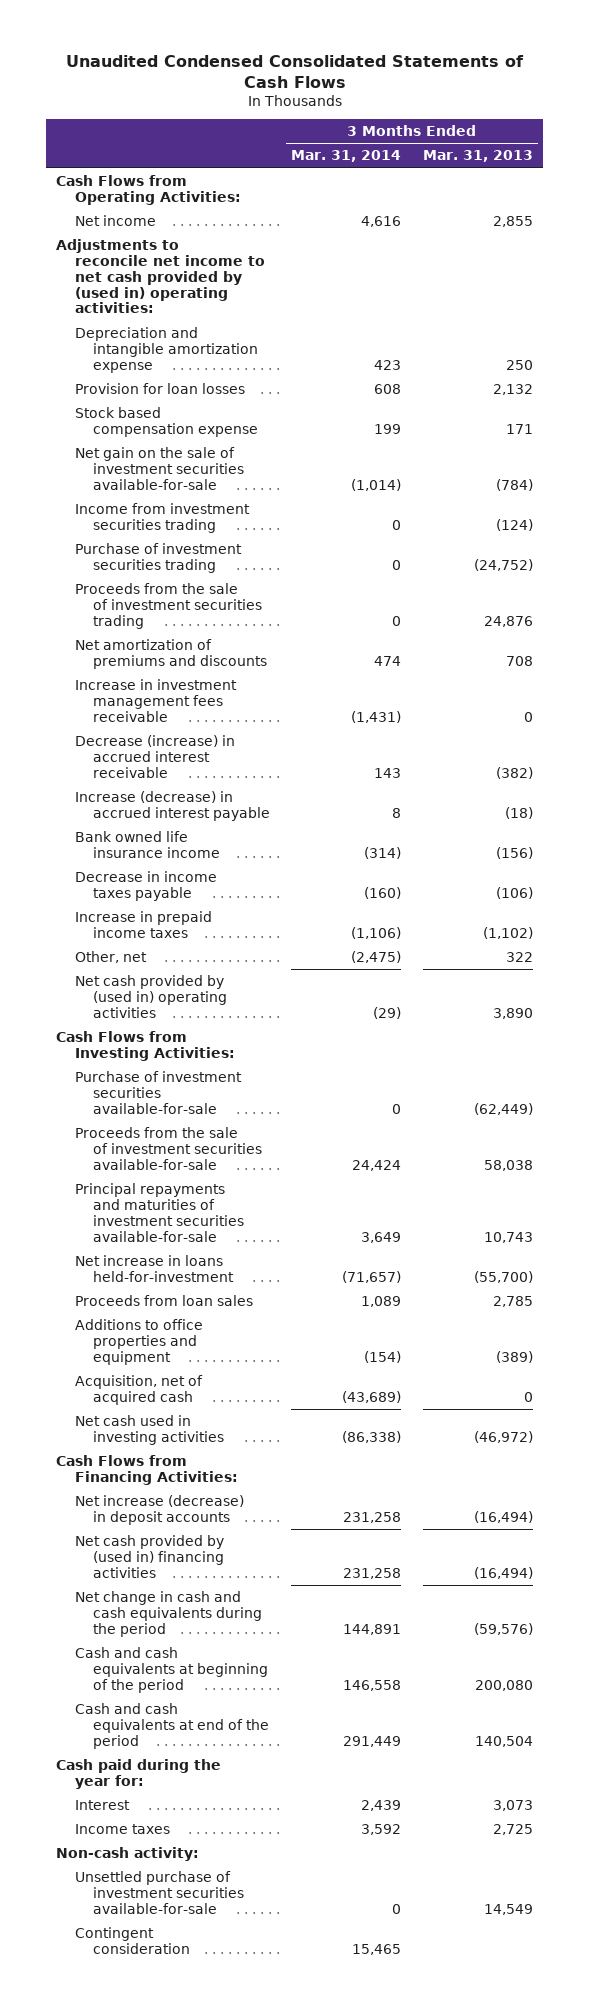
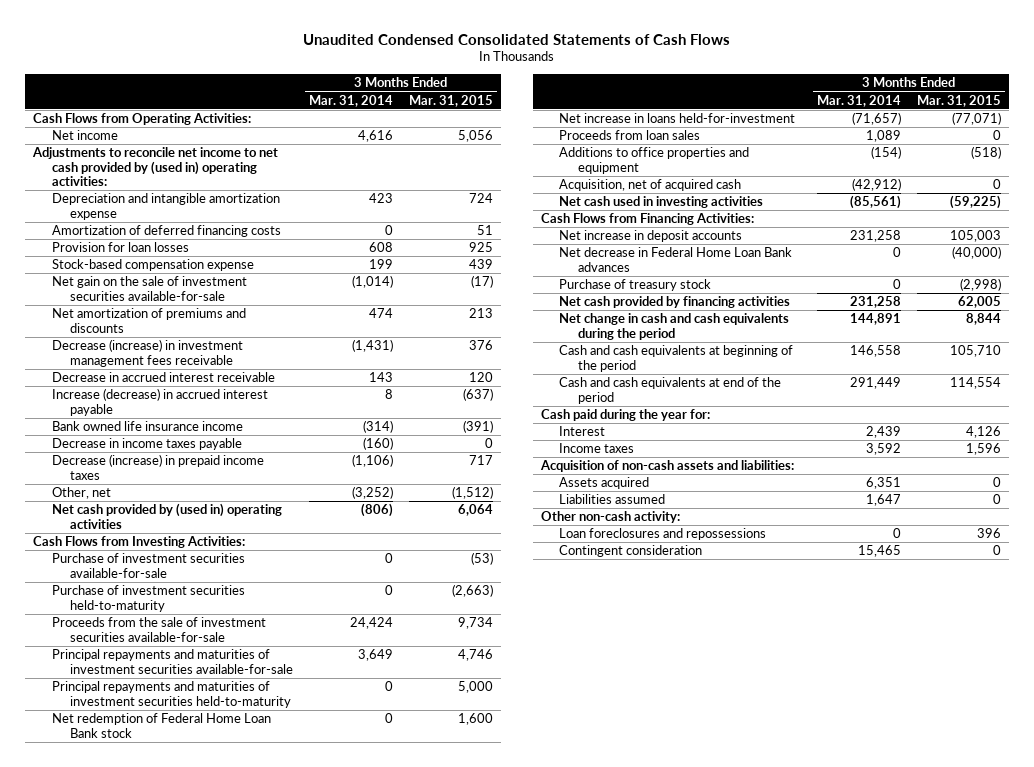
- | 3 Months Ended Mar. 31, 2014 | 3 Months Ended Mar. 31, 2013
+ | 3 Months Ended Mar. 31, 2014 | 3 Months Ended Mar. 31, 2015
+ Amortization of deferred financing costs | 0 | 51
- Stock based compensation expense | 199 | 171
+ Stock-based compensation expense | 199 | 439
- Income from investment securities trading | 0 | (124)
- Purchase of investment securities trading | 0 | (24,752)
- Proceeds from the sale of investment securities trading | 0 | 24,876
- Increase in investment management fees receivable | (1,431) | 0
- Decrease (increase) in accrued interest receivable | 143 | (382)
+ Decrease (increase) in investment management fees receivable | (1,431) | 376
+ Decrease in accrued interest receivable | 143 | 120
- Increase in prepaid income taxes | (1,106) | (1,102)
- Other, net | (2,475) | 322
- Net cash provided by (used in) operating activities | (29) | 3,890
+ Decrease (increase) in prepaid income taxes | (1,106) | 717
+ Other, net | (3,252) | (1,512)
+ Net cash provided by (used in) operating activities | (806) | 6,064
+ Purchase of investment securities held-to-maturity | 0 | (2,663)
+ Principal repayments and maturities of investment securities held-to-maturity | 0 | 5,000
+ Net redemption of Federal Home Loan Bank stock | 0 | 1,600
- Acquisition, net of acquired cash | (43,689) | 0
- Net cash used in investing activities | (86,338) | (46,972)
+ Acquisition, net of acquired cash | (42,912) | 0
+ Net cash used in investing activities | (85,561) | (59,225)
- Net increase (decrease) in deposit accounts | 231,258 | (16,494)
- Net cash provided by (used in) financing activities | 231,258 | (16,494)
+ Net increase in deposit accounts | 231,258 | 105,003
+ Net decrease in Federal Home Loan Bank advances | 0 | (40,000)
+ Purchase of treasury stock | 0 | (2,998)
+ Net cash provided by financing activities | 231,258 | 62,005
- Non-cash activity:
- Unsettled purchase of investment securities available-for-sale | 0 | 14,549
+ Acquisition of non-cash assets and liabilities:
+ Assets acquired | 6,351 | 0
+ Liabilities assumed | 1,647 | 0
+ Other non-cash activity:
+ Loan foreclosures and repossessions | 0 | 396

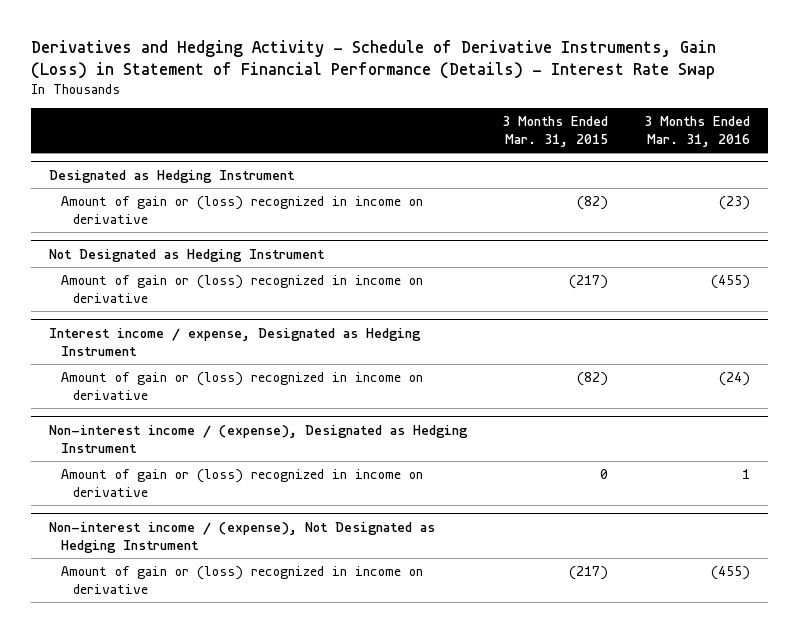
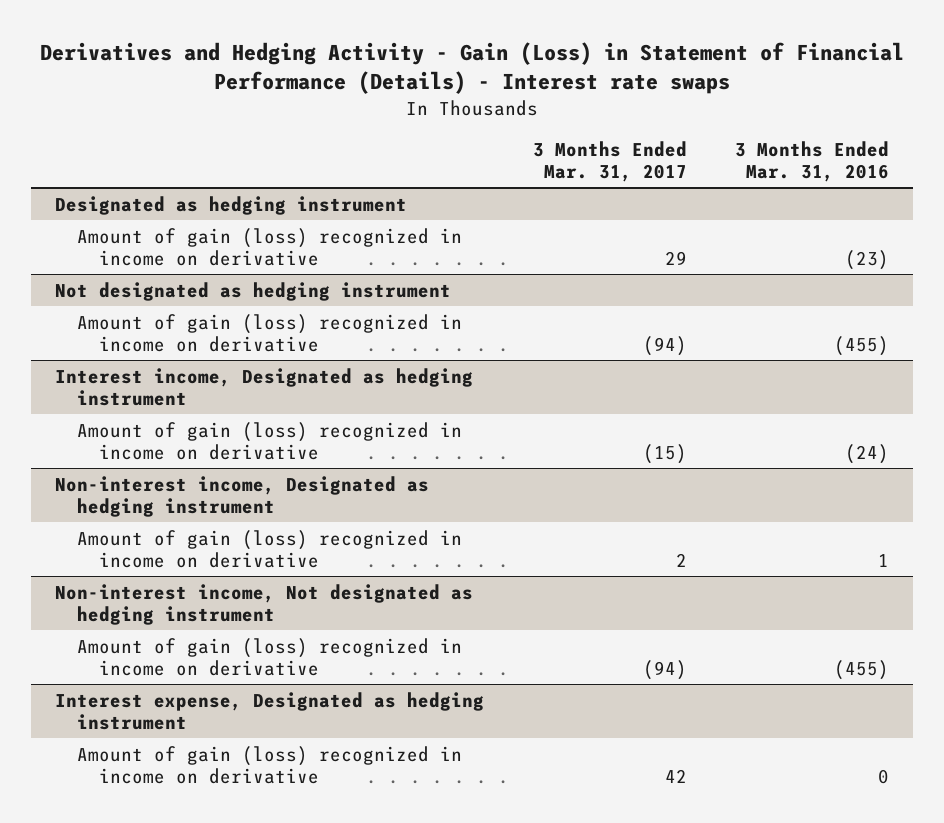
- Derivatives and Hedging Activity - Schedule of Derivative Instruments, Gain (Loss) in Statement of Financial Performance (Details) - Interest Rate Swap
+ Derivatives and Hedging Activity - Gain (Loss) in Statement of Financial Performance (Details) - Interest rate swaps
- | 3 Months Ended Mar. 31, 2015 | 3 Months Ended Mar. 31, 2016
+ | 3 Months Ended Mar. 31, 2017 | 3 Months Ended Mar. 31, 2016
- Designated as Hedging Instrument
- Amount of gain or (loss) recognized in income on derivative | (82) | (23)
- Not Designated as Hedging Instrument
- Amount of gain or (loss) recognized in income on derivative | (217) | (455)
- Interest income / expense, Designated as Hedging Instrument
- Amount of gain or (loss) recognized in income on derivative | (82) | (24)
- Non-interest income / (expense), Designated as Hedging Instrument
- Amount of gain or (loss) recognized in income on derivative | 0 | 1
- Non-interest income / (expense), Not Designated as Hedging Instrument
- Amount of gain or (loss) recognized in income on derivative | (217) | (455)
+ Designated as hedging instrument
+ Amount of gain (loss) recognized in income on derivative | 29 | (23)
+ Not designated as hedging instrument
+ Amount of gain (loss) recognized in income on derivative | (94) | (455)
+ Interest income, Designated as hedging instrument
+ Amount of gain (loss) recognized in income on derivative | (15) | (24)
+ Non-interest income, Designated as hedging instrument
+ Amount of gain (loss) recognized in income on derivative | 2 | 1
+ Non-interest income, Not designated as hedging instrument
+ Amount of gain (loss) recognized in income on derivative | (94) | (455)
+ Interest expense, Designated as hedging instrument
+ Amount of gain (loss) recognized in income on derivative | 42 | 0

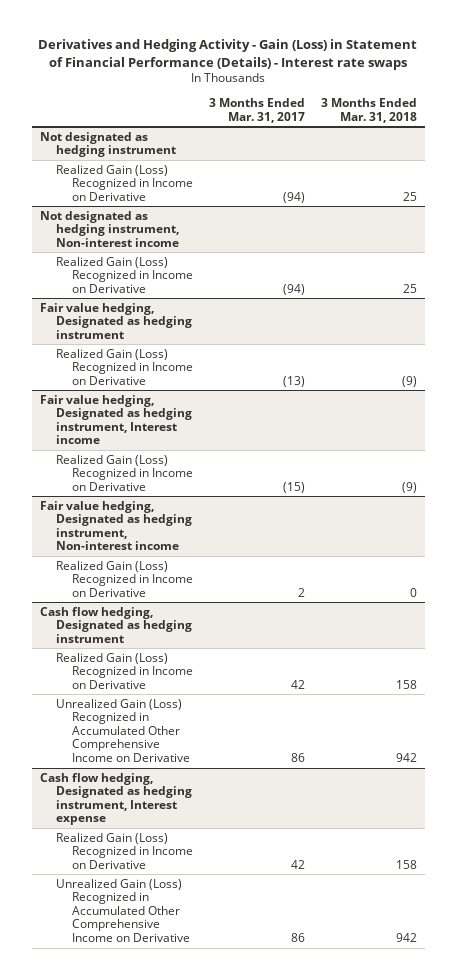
- | 3 Months Ended Mar. 31, 2017 | 3 Months Ended Mar. 31, 2016
+ | 3 Months Ended Mar. 31, 2017 | 3 Months Ended Mar. 31, 2018
- Designated as hedging instrument
- Amount of gain (loss) recognized in income on derivative | 29 | (23)
@ Not designated as hedging instrument
- Amount of gain (loss) recognized in income on derivative | (94) | (455)
- Interest income, Designated as hedging instrument
- Amount of gain (loss) recognized in income on derivative | (15) | (24)
- Non-interest income, Designated as hedging instrument
- Amount of gain (loss) recognized in income on derivative | 2 | 1
- Non-interest income, Not designated as hedging instrument
- Amount of gain (loss) recognized in income on derivative | (94) | (455)
- Interest expense, Designated as hedging instrument
- Amount of gain (loss) recognized in income on derivative | 42 | 0
@ Not designated as hedging instrument
+ Realized Gain (Loss) Recognized in Income on Derivative | (94) | 25
+ Not designated as hedging instrument, Non-interest income
+ Realized Gain (Loss) Recognized in Income on Derivative | (94) | 25
+ Fair value hedging, Designated as hedging instrument
+ Realized Gain (Loss) Recognized in Income on Derivative | (13) | (9)
+ Fair value hedging, Designated as hedging instrument, Interest income
+ Realized Gain (Loss) Recognized in Income on Derivative | (15) | (9)
+ Fair value hedging, Designated as hedging instrument, Non-interest income
+ Realized Gain (Loss) Recognized in Income on Derivative | 2 | 0
+ Cash flow hedging, Designated as hedging instrument
+ Realized Gain (Loss) Recognized in Income on Derivative | 42 | 158
+ Unrealized Gain (Loss) Recognized in Accumulated Other Comprehensive Income on Derivative | 86 | 942
+ Cash flow hedging, Designated as hedging instrument, Interest expense
+ Realized Gain (Loss) Recognized in Income on Derivative | 42 | 158
+ Unrealized Gain (Loss) Recognized in Accumulated Other Comprehensive Income on Derivative | 86 | 942

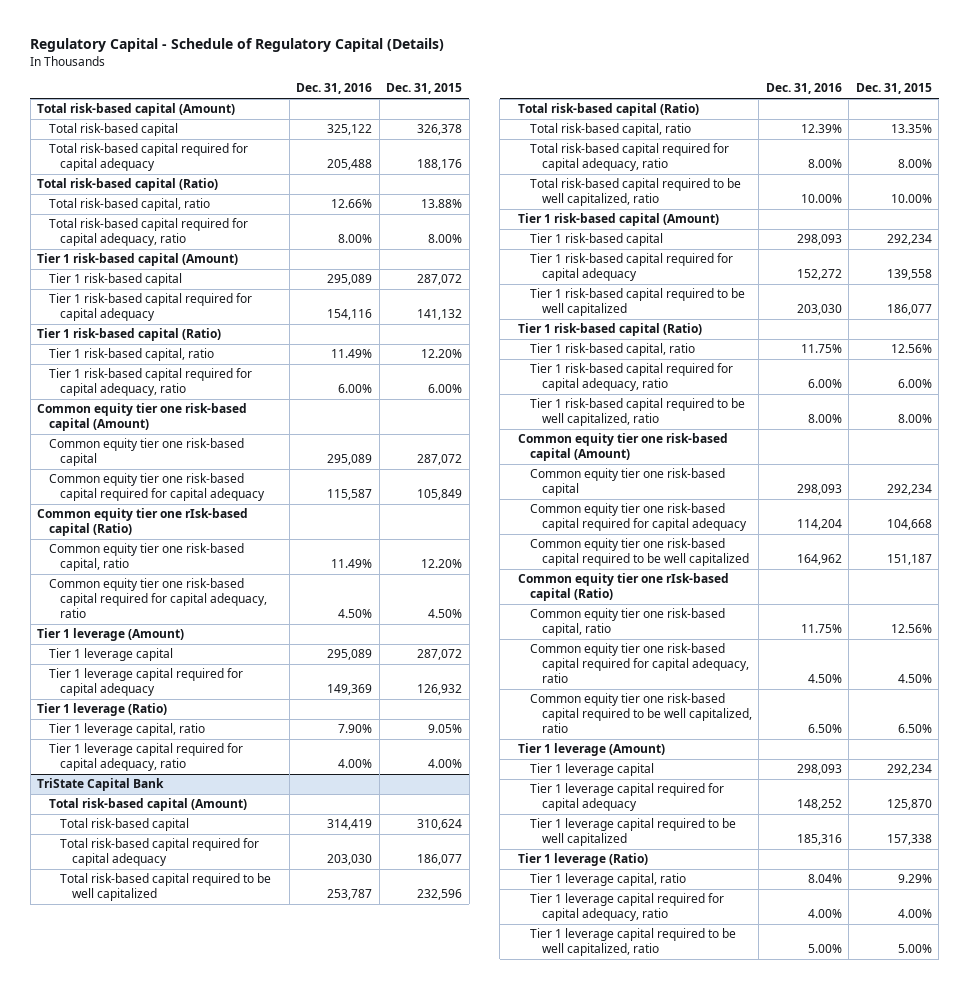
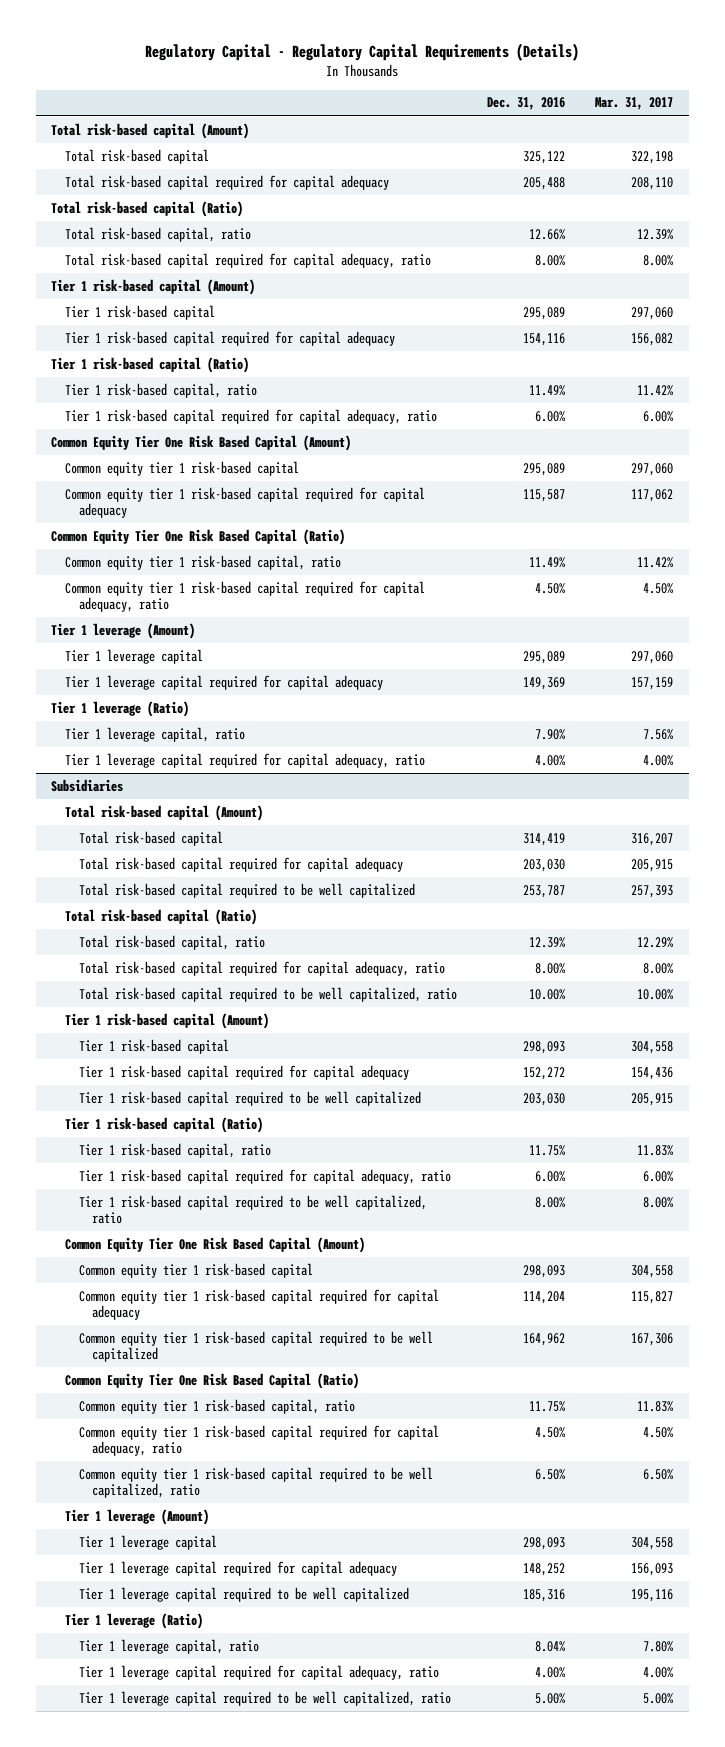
- Regulatory Capital - Schedule of Regulatory Capital (Details)
+ Regulatory Capital - Regulatory Capital Requirements (Details)
- | Dec. 31, 2016 | Dec. 31, 2015
+ | Dec. 31, 2016 | Mar. 31, 2017
- Common equity tier one risk-based capital (Amount)
- Common equity tier one risk-based capital | 295,089 | 287,072
- Common equity tier one risk-based capital required for capital adequacy | 115,587 | 105,849
- Common equity tier one rIsk-based capital (Ratio)
- Common equity tier one risk-based capital, ratio | 11.49% | 12.20%
- Common equity tier one risk-based capital required for capital adequacy, ratio | 4.50% | 4.50%
+ Common Equity Tier One Risk Based Capital (Amount)
+ Common equity tier 1 risk-based capital | 295,089 | 297,060
+ Common equity tier 1 risk-based capital required for capital adequacy | 115,587 | 117,062
+ Common Equity Tier One Risk Based Capital (Ratio)
+ Common equity tier 1 risk-based capital, ratio | 11.49% | 11.42%
+ Common equity tier 1 risk-based capital required for capital adequacy, ratio | 4.50% | 4.50%
- TriState Capital Bank
+ Subsidiaries
- Common equity tier one risk-based capital (Amount)
- Common equity tier one risk-based capital | 298,093 | 292,234
- Common equity tier one risk-based capital required for capital adequacy | 114,204 | 104,668
- Common equity tier one risk-based capital required to be well capitalized | 164,962 | 151,187
- Common equity tier one rIsk-based capital (Ratio)
- Common equity tier one risk-based capital, ratio | 11.75% | 12.56%
- Common equity tier one risk-based capital required for capital adequacy, ratio | 4.50% | 4.50%
- Common equity tier one risk-based capital required to be well capitalized, ratio | 6.50% | 6.50%
+ Common Equity Tier One Risk Based Capital (Amount)
+ Common equity tier 1 risk-based capital | 298,093 | 304,558
+ Common equity tier 1 risk-based capital required for capital adequacy | 114,204 | 115,827
+ Common equity tier 1 risk-based capital required to be well capitalized | 164,962 | 167,306
+ Common Equity Tier One Risk Based Capital (Ratio)
+ Common equity tier 1 risk-based capital, ratio | 11.75% | 11.83%
+ Common equity tier 1 risk-based capital required for capital adequacy, ratio | 4.50% | 4.50%
+ Common equity tier 1 risk-based capital required to be well capitalized, ratio | 6.50% | 6.50%

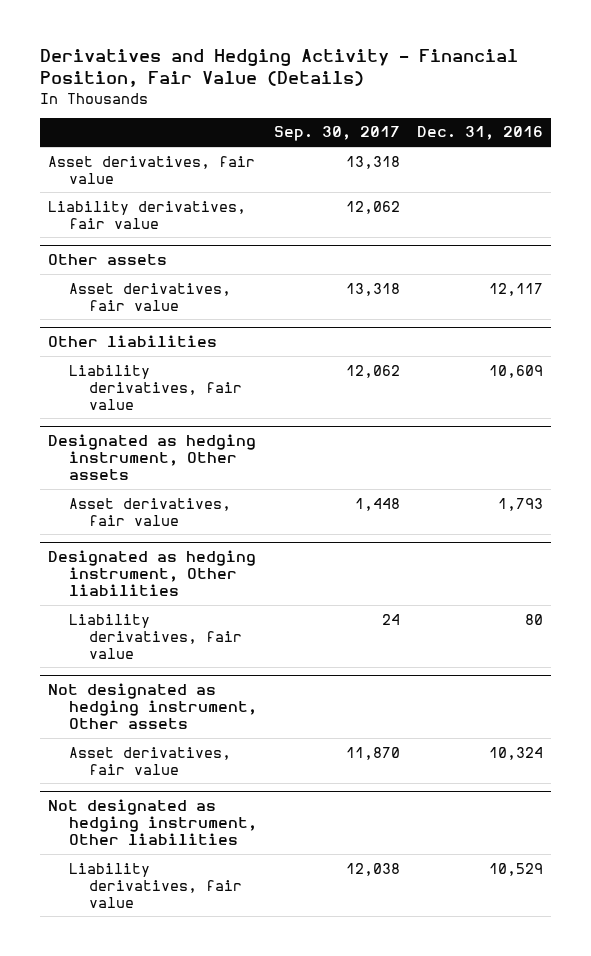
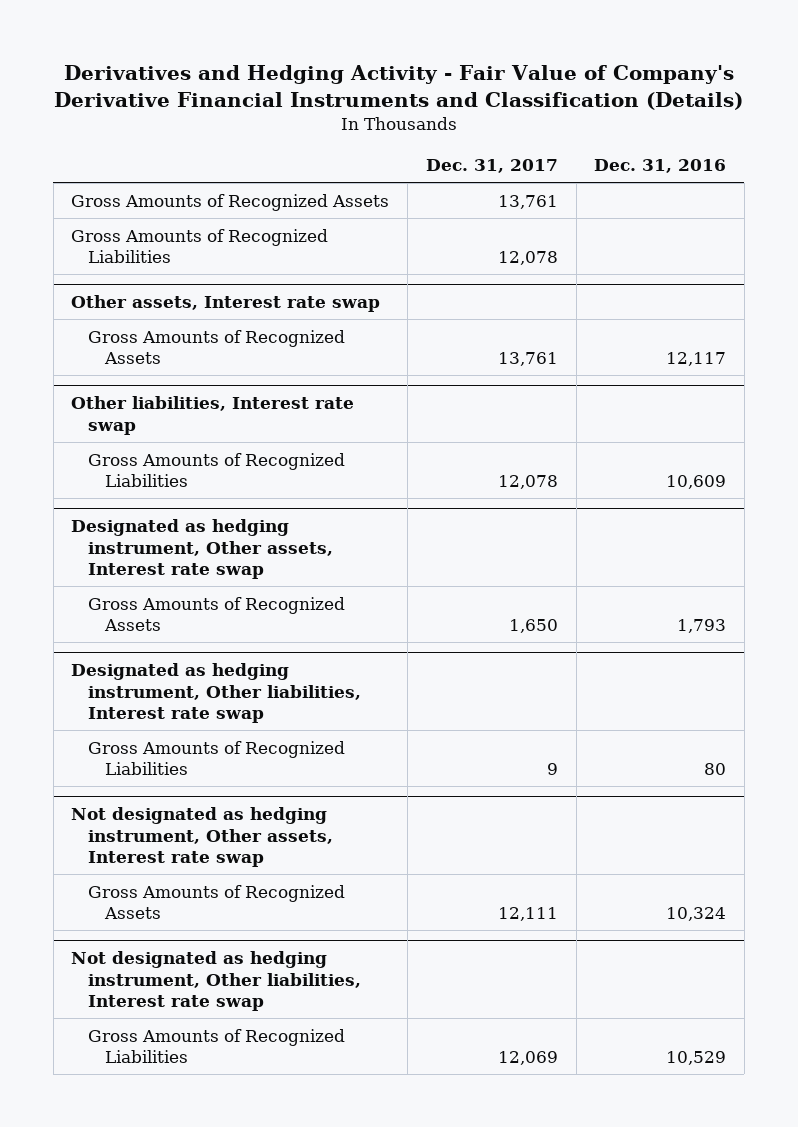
- Derivatives and Hedging Activity - Financial Position, Fair Value (Details)
+ Derivatives and Hedging Activity - Fair Value of Company's Derivative Financial Instruments and Classification (Details)
- | Sep. 30, 2017 | Dec. 31, 2016
+ | Dec. 31, 2017 | Dec. 31, 2016
- Asset derivatives, fair value | 13,318 |
- Liability derivatives, fair value | 12,062 |
- Other assets
- Asset derivatives, fair value | 13,318 | 12,117
- Other liabilities
- Liability derivatives, fair value | 12,062 | 10,609
- Designated as hedging instrument, Other assets
- Asset derivatives, fair value | 1,448 | 1,793
- Designated as hedging instrument, Other liabilities
- Liability derivatives, fair value | 24 | 80
- Not designated as hedging instrument, Other assets
- Asset derivatives, fair value | 11,870 | 10,324
- Not designated as hedging instrument, Other liabilities
- Liability derivatives, fair value | 12,038 | 10,529
+ Gross Amounts of Recognized Assets | 13,761 |
+ Gross Amounts of Recognized Liabilities | 12,078 |
+ Other assets, Interest rate swap
+ Gross Amounts of Recognized Assets | 13,761 | 12,117
+ Other liabilities, Interest rate swap
+ Gross Amounts of Recognized Liabilities | 12,078 | 10,609
+ Designated as hedging instrument, Other assets, Interest rate swap
+ Gross Amounts of Recognized Assets | 1,650 | 1,793
+ Designated as hedging instrument, Other liabilities, Interest rate swap
+ Gross Amounts of Recognized Liabilities | 9 | 80
+ Not designated as hedging instrument, Other assets, Interest rate swap
+ Gross Amounts of Recognized Assets | 12,111 | 10,324
+ Not designated as hedging instrument, Other liabilities, Interest rate swap
+ Gross Amounts of Recognized Liabilities | 12,069 | 10,529

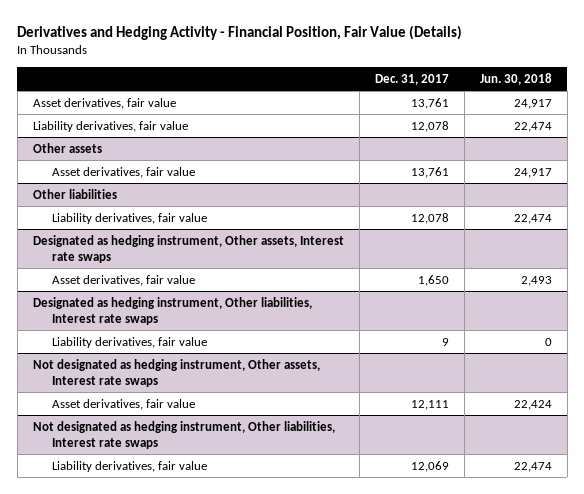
- Derivatives and Hedging Activity - Fair Value of Company's Derivative Financial Instruments and Classification (Details)
+ Derivatives and Hedging Activity - Financial Position, Fair Value (Details)
- | Dec. 31, 2017 | Dec. 31, 2016
+ | Dec. 31, 2017 | Jun. 30, 2018
- Gross Amounts of Recognized Assets | 13,761 |
- Gross Amounts of Recognized Liabilities | 12,078 |
- Other assets, Interest rate swap
- Gross Amounts of Recognized Assets | 13,761 | 12,117
- Other liabilities, Interest rate swap
- Gross Amounts of Recognized Liabilities | 12,078 | 10,609
- Designated as hedging instrument, Other assets, Interest rate swap
- Gross Amounts of Recognized Assets | 1,650 | 1,793
- Designated as hedging instrument, Other liabilities, Interest rate swap
- Gross Amounts of Recognized Liabilities | 9 | 80
- Not designated as hedging instrument, Other assets, Interest rate swap
- Gross Amounts of Recognized Assets | 12,111 | 10,324
- Not designated as hedging instrument, Other liabilities, Interest rate swap
- Gross Amounts of Recognized Liabilities | 12,069 | 10,529
+ Asset derivatives, fair value | 13,761 | 24,917
+ Liability derivatives, fair value | 12,078 | 22,474
+ Other assets
+ Asset derivatives, fair value | 13,761 | 24,917
+ Other liabilities
+ Liability derivatives, fair value | 12,078 | 22,474
+ Designated as hedging instrument, Other assets, Interest rate swaps
+ Asset derivatives, fair value | 1,650 | 2,493
+ Designated as hedging instrument, Other liabilities, Interest rate swaps
+ Liability derivatives, fair value | 9 | 0
+ Not designated as hedging instrument, Other assets, Interest rate swaps
+ Asset derivatives, fair value | 12,111 | 22,424
+ Not designated as hedging instrument, Other liabilities, Interest rate swaps
+ Liability derivatives, fair value | 12,069 | 22,474

